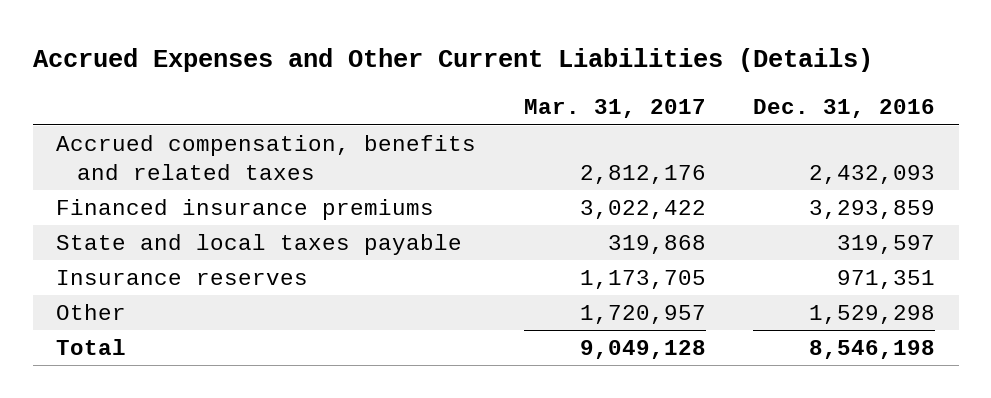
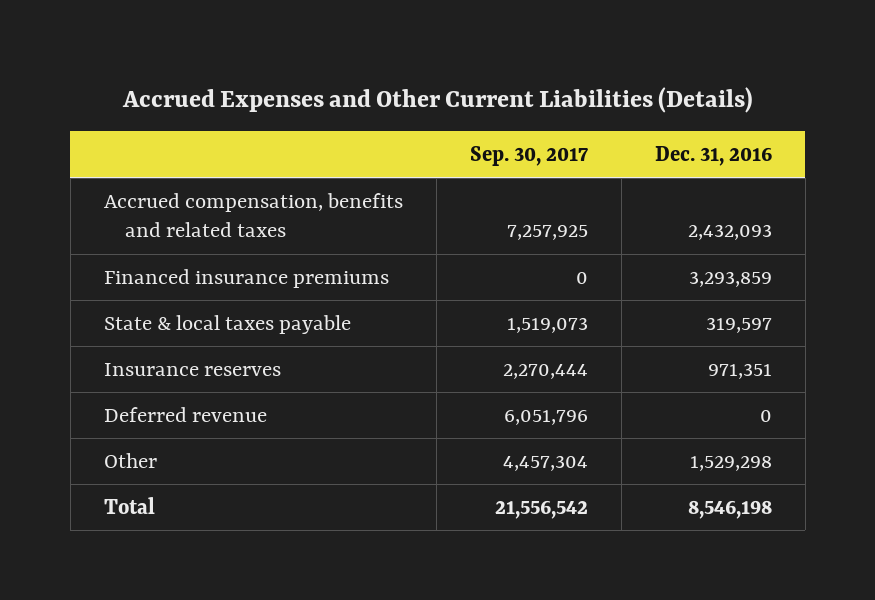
- | Mar. 31, 2017 | Dec. 31, 2016
+ | Sep. 30, 2017 | Dec. 31, 2016
- State and local taxes payable | 319,868 | 319,597
+ State & local taxes payable | 1,519,073 | 319,597
+ Deferred revenue | 6,051,796 | 0

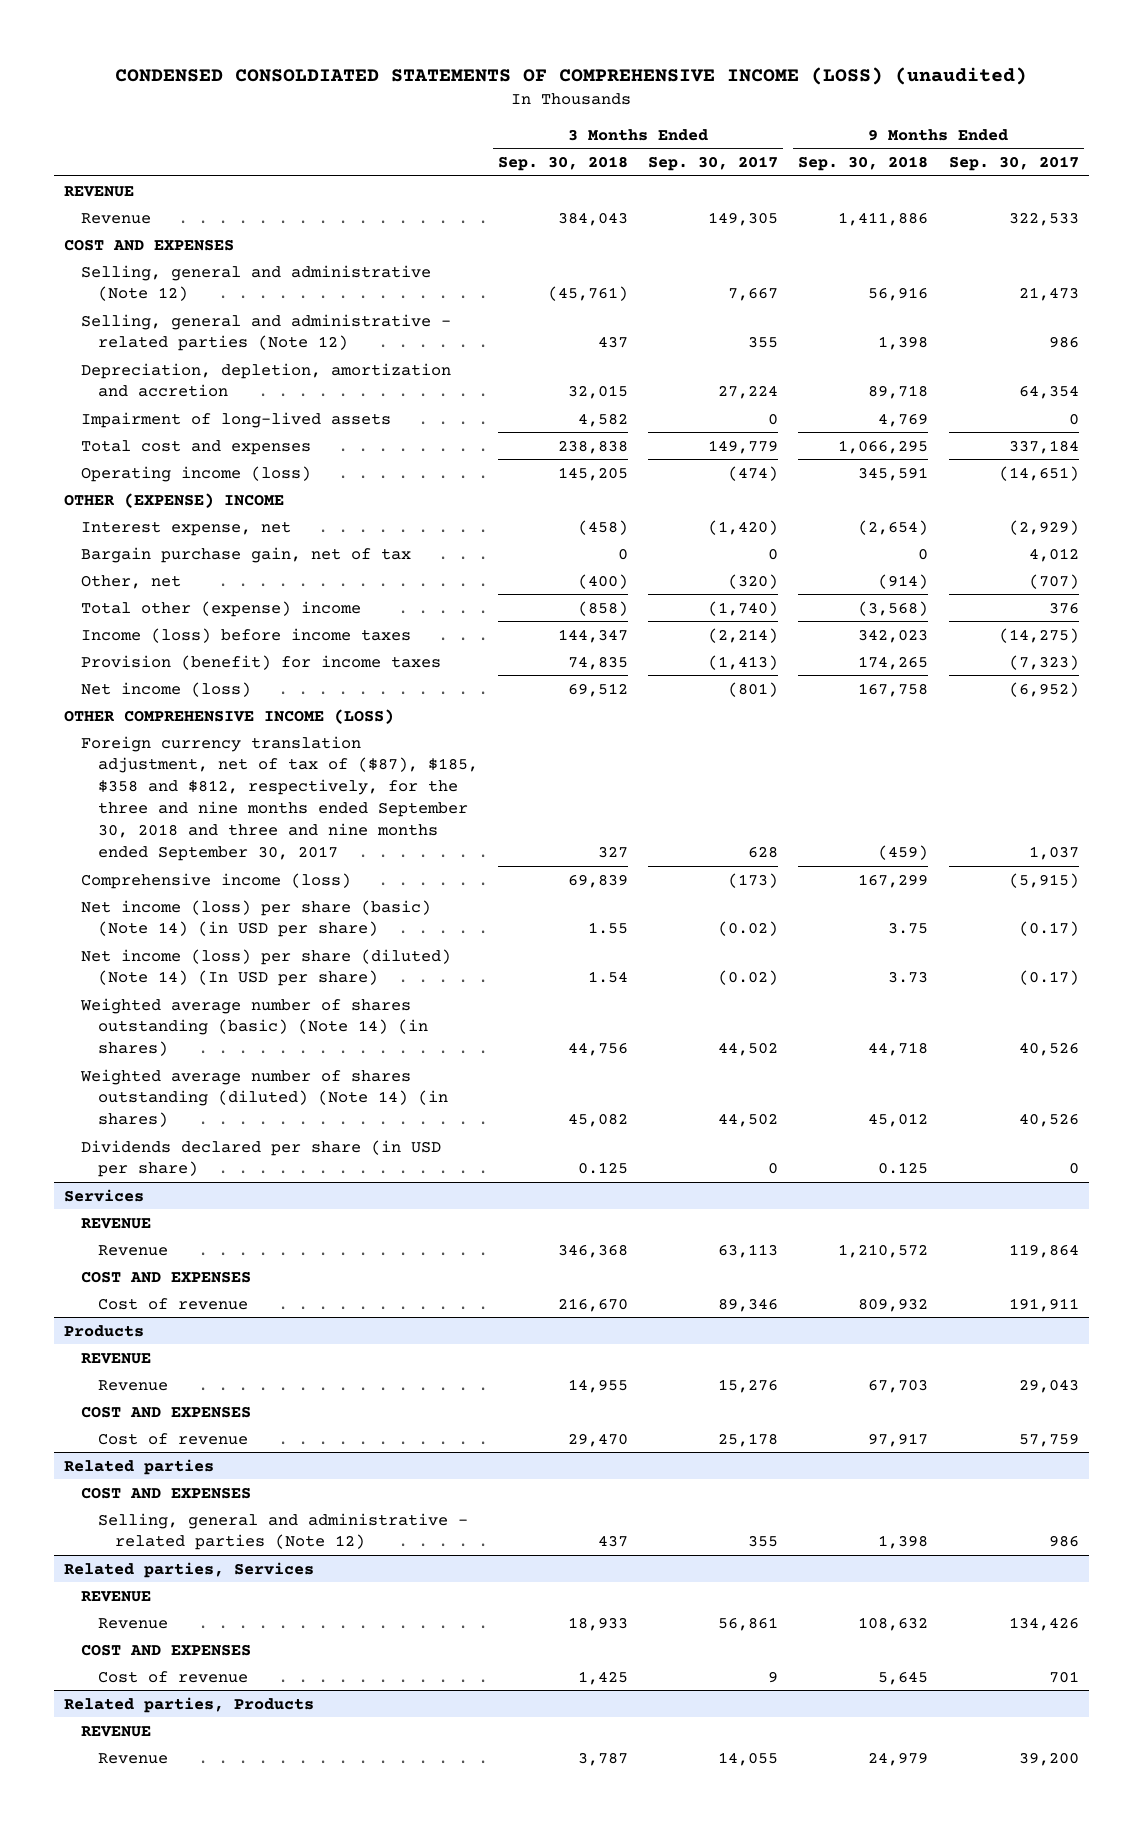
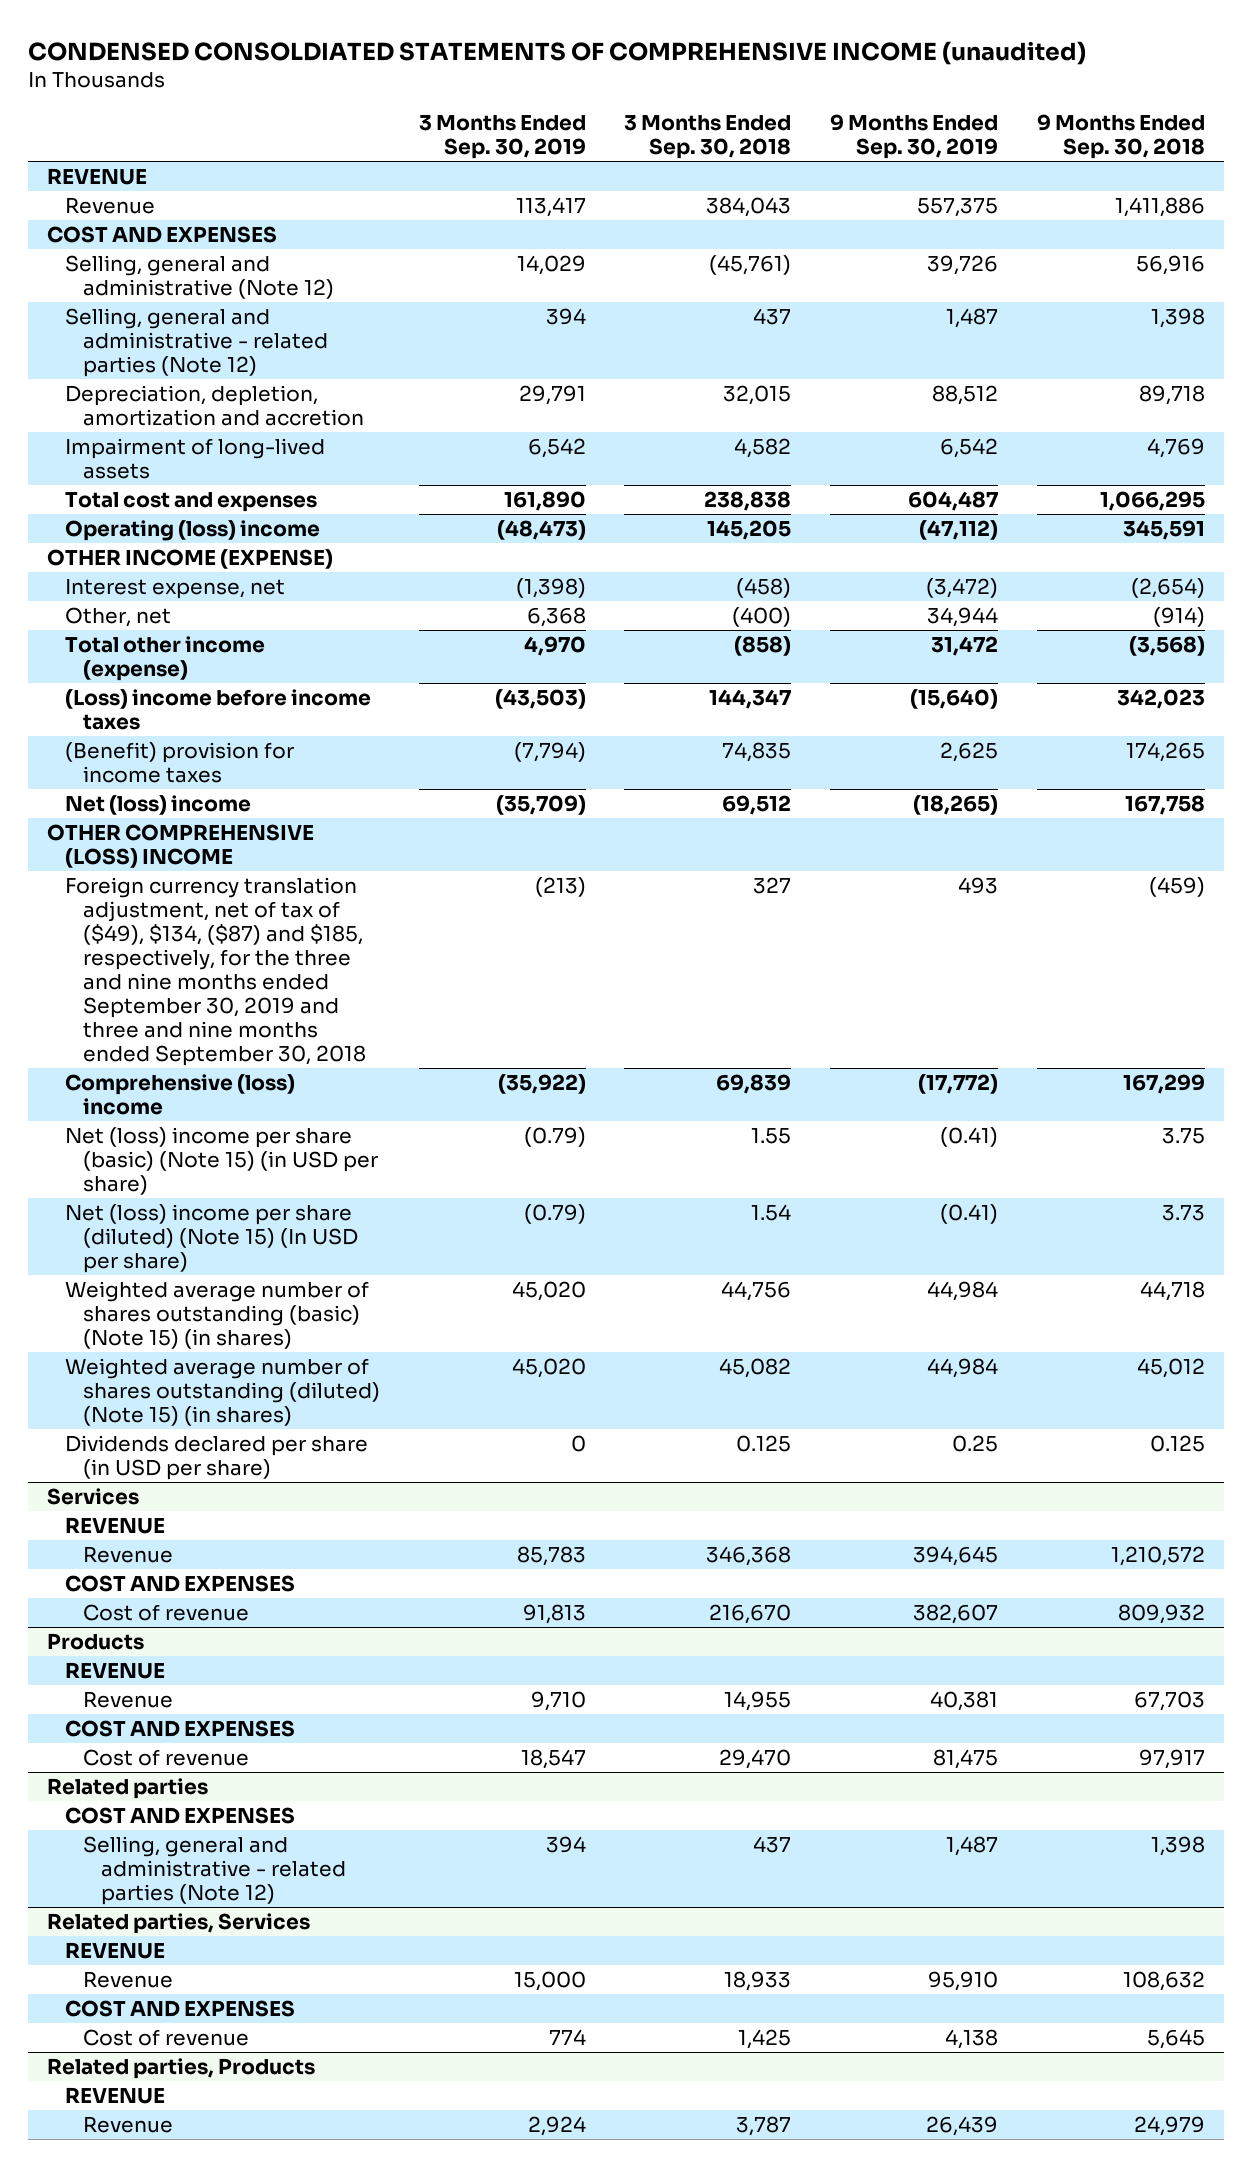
- CONDENSED CONSOLDIATED STATEMENTS OF COMPREHENSIVE INCOME (LOSS) (unaudited)
+ CONDENSED CONSOLDIATED STATEMENTS OF COMPREHENSIVE INCOME (unaudited)
- | 3 Months Ended Sep. 30, 2018 | 3 Months Ended Sep. 30, 2017 | 9 Months Ended Sep. 30, 2018 | 9 Months Ended Sep. 30, 2017
+ | 3 Months Ended Sep. 30, 2019 | 3 Months Ended Sep. 30, 2018 | 9 Months Ended Sep. 30, 2019 | 9 Months Ended Sep. 30, 2018
- Operating income (loss) | 145,205 | (474) | 345,591 | (14,651)
- OTHER (EXPENSE) INCOME
+ Operating (loss) income | (48,473) | 145,205 | (47,112) | 345,591
+ OTHER INCOME (EXPENSE)
- Bargain purchase gain, net of tax | 0 | 0 | 0 | 4,012
- Total other (expense) income | (858) | (1,740) | (3,568) | 376
- Income (loss) before income taxes | 144,347 | (2,214) | 342,023 | (14,275)
- Provision (benefit) for income taxes | 74,835 | (1,413) | 174,265 | (7,323)
- Net income (loss) | 69,512 | (801) | 167,758 | (6,952)
- OTHER COMPREHENSIVE INCOME (LOSS)
- Foreign currency translation adjustment, net of tax of ($87), $185, $358 and $812, respectively, for the three and nine months ended September 30, 2018 and three and nine months ended September 30, 2017 | 327 | 628 | (459) | 1,037
- Comprehensive income (loss) | 69,839 | (173) | 167,299 | (5,915)
- Net income (loss) per share (basic) (Note 14) (in USD per share) | 1.55 | (0.02) | 3.75 | (0.17)
- Net income (loss) per share (diluted) (Note 14) (In USD per share) | 1.54 | (0.02) | 3.73 | (0.17)
- Weighted average number of shares outstanding (basic) (Note 14) (in shares) | 44,756 | 44,502 | 44,718 | 40,526
- Weighted average number of shares outstanding (diluted) (Note 14) (in shares) | 45,082 | 44,502 | 45,012 | 40,526
+ Total other income (expense) | 4,970 | (858) | 31,472 | (3,568)
+ (Loss) income before income taxes | (43,503) | 144,347 | (15,640) | 342,023
+ (Benefit) provision for income taxes | (7,794) | 74,835 | 2,625 | 174,265
+ Net (loss) income | (35,709) | 69,512 | (18,265) | 167,758
+ OTHER COMPREHENSIVE (LOSS) INCOME
+ Foreign currency translation adjustment, net of tax of ($49), $134, ($87) and $185, respectively, for the three and nine months ended September 30, 2019 and three and nine months ended September 30, 2018 | (213) | 327 | 493 | (459)
+ Comprehensive (loss) income | (35,922) | 69,839 | (17,772) | 167,299
+ Net (loss) income per share (basic) (Note 15) (in USD per share) | (0.79) | 1.55 | (0.41) | 3.75
+ Net (loss) income per share (diluted) (Note 15) (In USD per share) | (0.79) | 1.54 | (0.41) | 3.73
+ Weighted average number of shares outstanding (basic) (Note 15) (in shares) | 45,020 | 44,756 | 44,984 | 44,718
+ Weighted average number of shares outstanding (diluted) (Note 15) (in shares) | 45,020 | 45,082 | 44,984 | 45,012

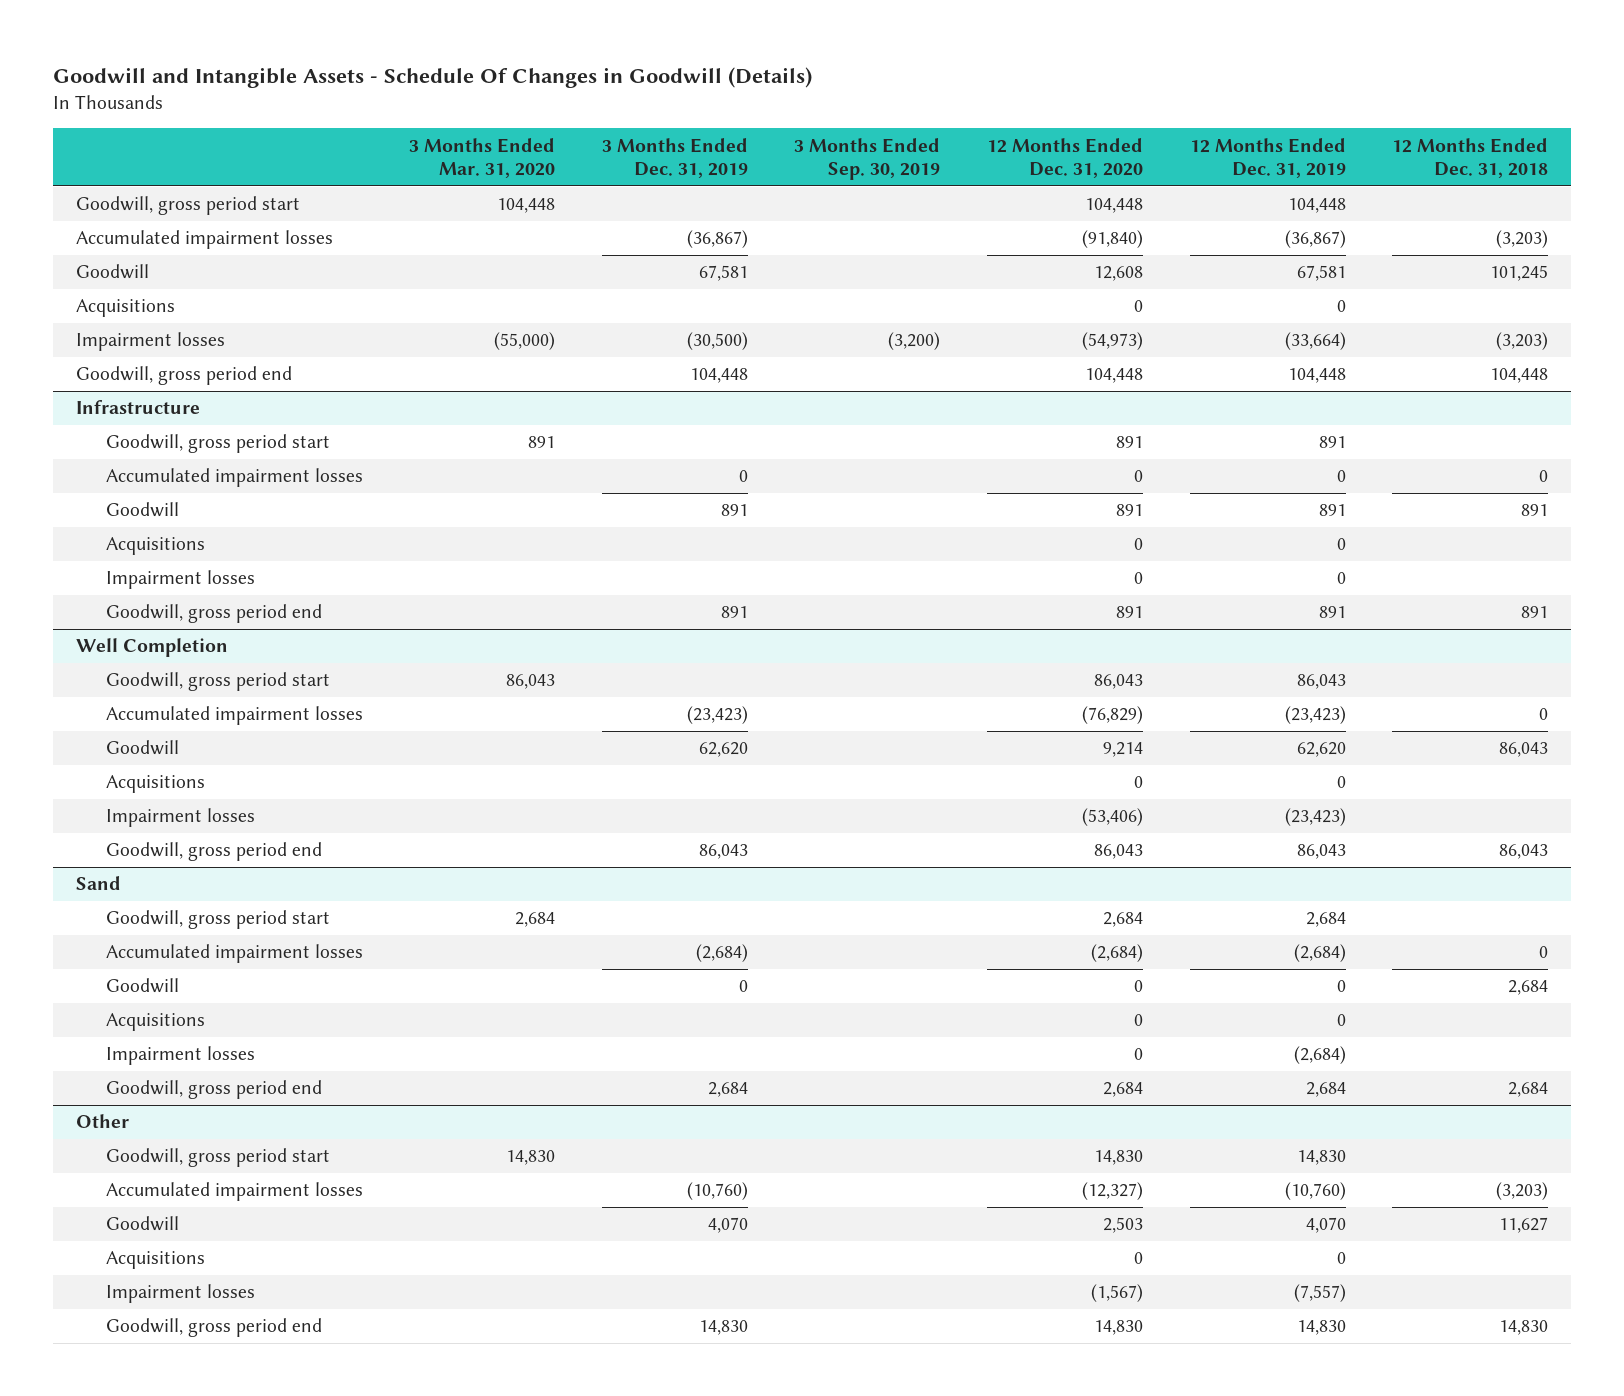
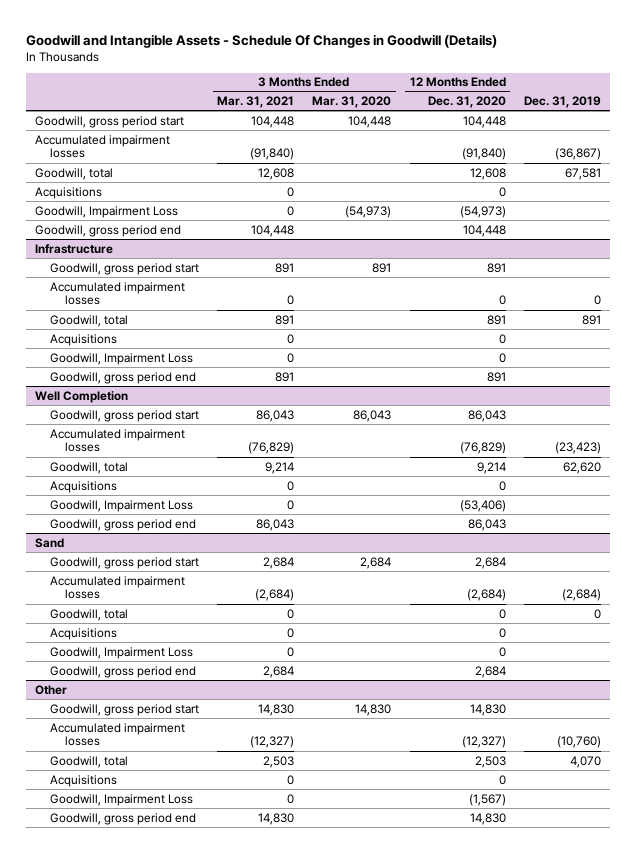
- | 3 Months Ended Mar. 31, 2020 | 3 Months Ended Dec. 31, 2019 | 3 Months Ended Sep. 30, 2019 | 12 Months Ended Dec. 31, 2020 | 12 Months Ended Dec. 31, 2019 | 12 Months Ended Dec. 31, 2018
+ | 3 Months Ended Mar. 31, 2021 | 3 Months Ended Mar. 31, 2020 | 12 Months Ended Dec. 31, 2020 | Dec. 31, 2019
- Goodwill | | 67,581 | | 12,608 | 67,581 | 101,245
+ Goodwill, total | 12,608 | | 12,608 | 67,581
- Impairment losses | (55,000) | (30,500) | (3,200) | (54,973) | (33,664) | (3,203)
+ Goodwill, Impairment Loss | 0 | (54,973) | (54,973) |
@ Infrastructure
- Goodwill | | 891 | | 891 | 891 | 891
+ Goodwill, total | 891 | | 891 | 891
- Impairment losses | | | | 0 | 0 |
+ Goodwill, Impairment Loss | 0 | | 0 |
@ Well Completion
- Goodwill | | 62,620 | | 9,214 | 62,620 | 86,043
+ Goodwill, total | 9,214 | | 9,214 | 62,620
- Impairment losses | | | | (53,406) | (23,423) |
+ Goodwill, Impairment Loss | 0 | | (53,406) |
@ Sand
- Goodwill | | 0 | | 0 | 0 | 2,684
+ Goodwill, total | 0 | | 0 | 0
- Impairment losses | | | | 0 | (2,684) |
+ Goodwill, Impairment Loss | 0 | | 0 |
@ Other
- Goodwill | | 4,070 | | 2,503 | 4,070 | 11,627
+ Goodwill, total | 2,503 | | 2,503 | 4,070
- Impairment losses | | | | (1,567) | (7,557) |
+ Goodwill, Impairment Loss | 0 | | (1,567) |

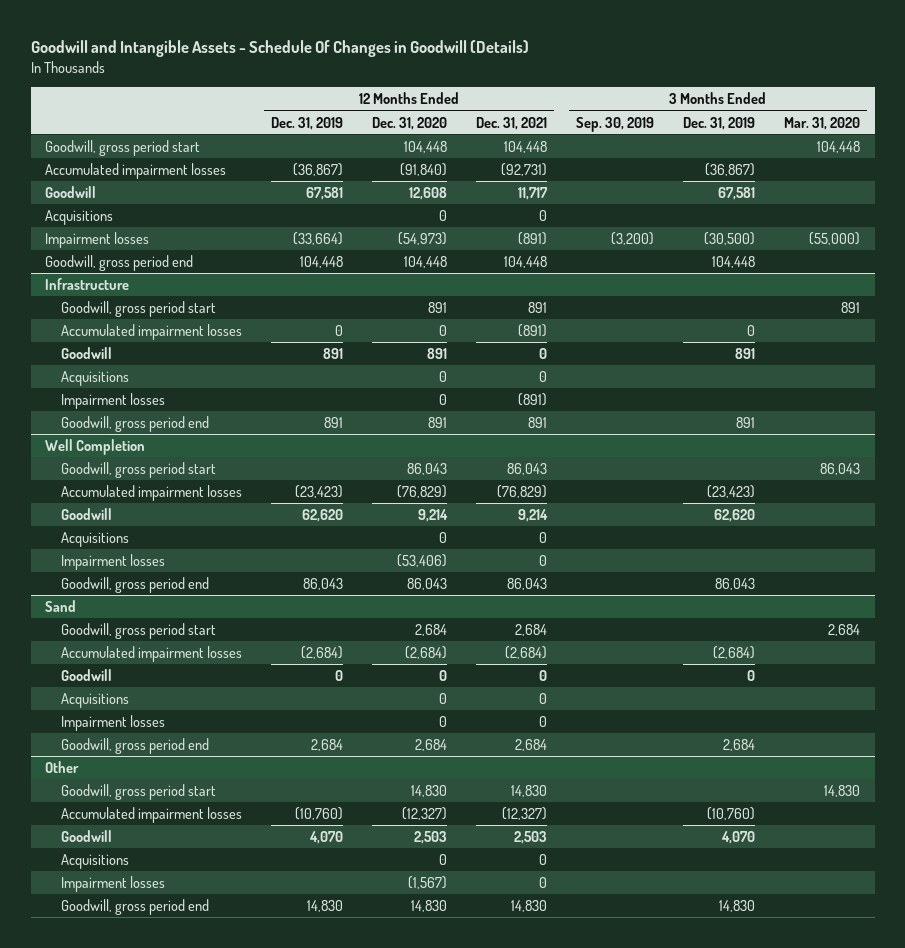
- | 3 Months Ended Mar. 31, 2021 | 3 Months Ended Mar. 31, 2020 | 12 Months Ended Dec. 31, 2020 | Dec. 31, 2019
+ | 12 Months Ended Dec. 31, 2019 | 12 Months Ended Dec. 31, 2020 | 12 Months Ended Dec. 31, 2021 | 3 Months Ended Sep. 30, 2019 | 3 Months Ended Dec. 31, 2019 | 3 Months Ended Mar. 31, 2020
- Goodwill, total | 12,608 | | 12,608 | 67,581
+ Goodwill | 67,581 | 12,608 | 11,717 | | 67,581 |
- Goodwill, Impairment Loss | 0 | (54,973) | (54,973) |
+ Impairment losses | (33,664) | (54,973) | (891) | (3,200) | (30,500) | (55,000)
@ Infrastructure
- Goodwill, total | 891 | | 891 | 891
+ Goodwill | 891 | 891 | 0 | | 891 |
- Goodwill, Impairment Loss | 0 | | 0 |
+ Impairment losses | | 0 | (891) | | |
@ Well Completion
- Goodwill, total | 9,214 | | 9,214 | 62,620
+ Goodwill | 62,620 | 9,214 | 9,214 | | 62,620 |
- Goodwill, Impairment Loss | 0 | | (53,406) |
+ Impairment losses | | (53,406) | 0 | | |
@ Sand
- Goodwill, total | 0 | | 0 | 0
+ Goodwill | 0 | 0 | 0 | | 0 |
- Goodwill, Impairment Loss | 0 | | 0 |
+ Impairment losses | | 0 | 0 | | |
@ Other
- Goodwill, total | 2,503 | | 2,503 | 4,070
+ Goodwill | 4,070 | 2,503 | 2,503 | | 4,070 |
- Goodwill, Impairment Loss | 0 | | (1,567) |
+ Impairment losses | | (1,567) | 0 | | |

